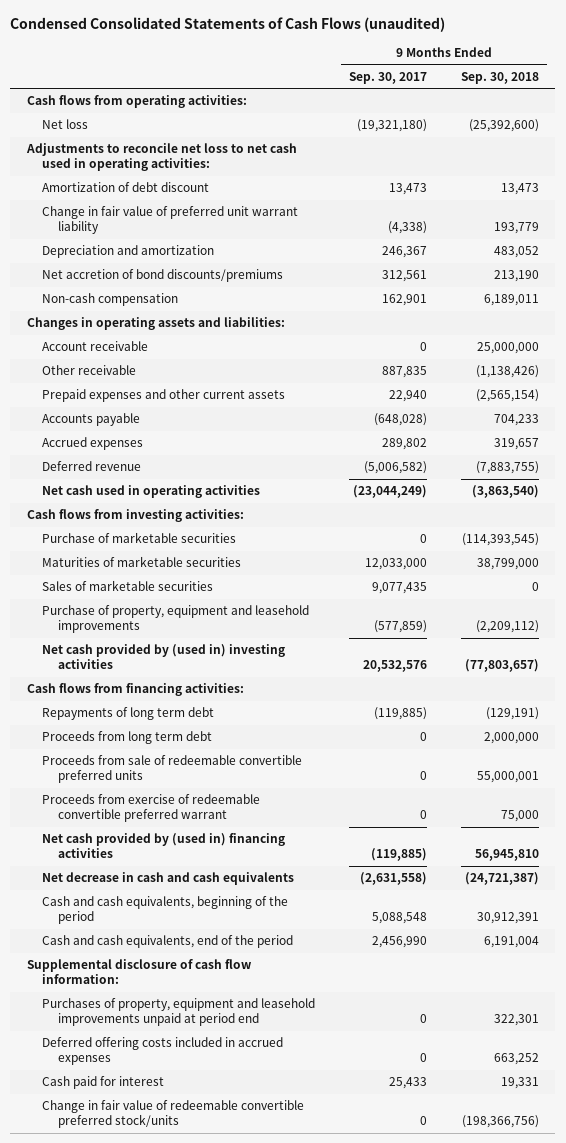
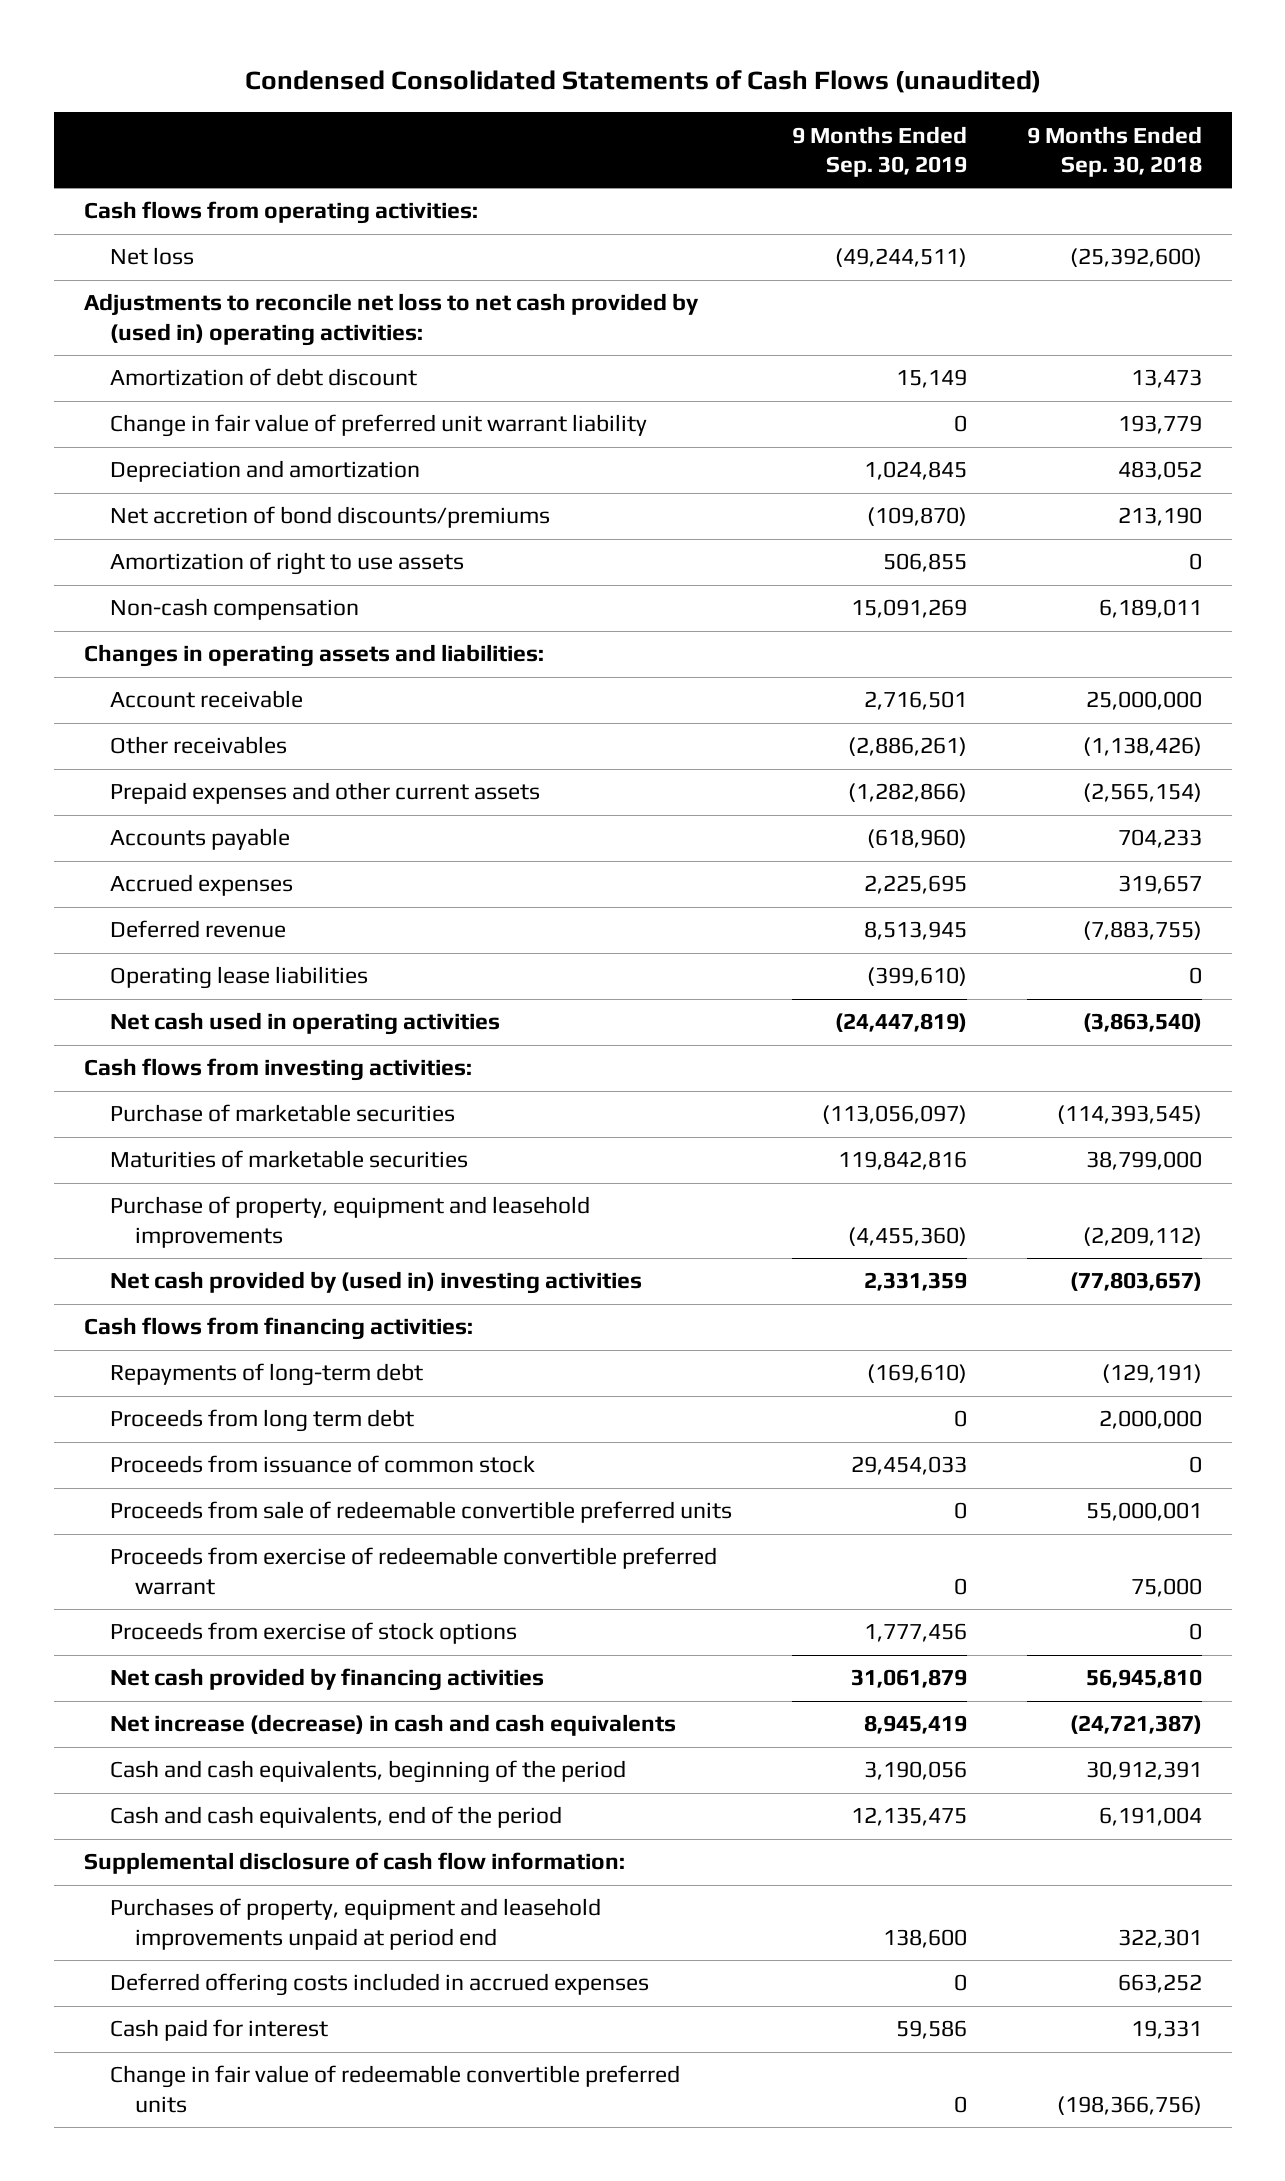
- | 9 Months Ended Sep. 30, 2017 | 9 Months Ended Sep. 30, 2018
+ | 9 Months Ended Sep. 30, 2019 | 9 Months Ended Sep. 30, 2018
- Adjustments to reconcile net loss to net cash used in operating activities:
+ Adjustments to reconcile net loss to net cash provided by (used in) operating activities:
+ Amortization of right to use assets | 506,855 | 0
- Other receivable | 887,835 | (1,138,426)
+ Other receivables | (2,886,261) | (1,138,426)
+ Operating lease liabilities | (399,610) | 0
- Sales of marketable securities | 9,077,435 | 0
- Repayments of long term debt | (119,885) | (129,191)
+ Repayments of long-term debt | (169,610) | (129,191)
+ Proceeds from issuance of common stock | 29,454,033 | 0
- Net cash provided by (used in) financing activities | (119,885) | 56,945,810
- Net decrease in cash and cash equivalents | (2,631,558) | (24,721,387)
+ Proceeds from exercise of stock options | 1,777,456 | 0
+ Net cash provided by financing activities | 31,061,879 | 56,945,810
+ Net increase (decrease) in cash and cash equivalents | 8,945,419 | (24,721,387)
- Change in fair value of redeemable convertible preferred stock/units | 0 | (198,366,756)
+ Change in fair value of redeemable convertible preferred units | 0 | (198,366,756)

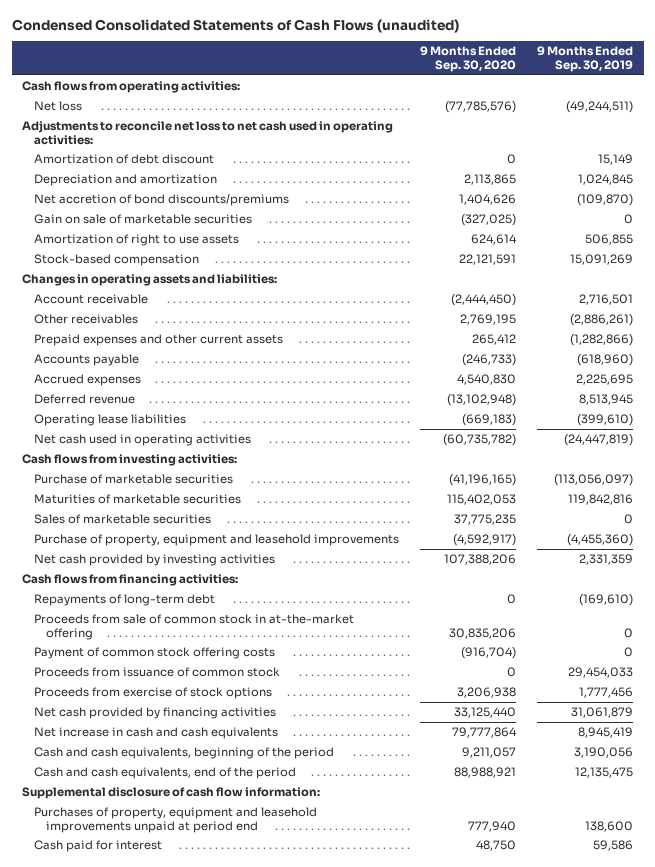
- | 9 Months Ended Sep. 30, 2019 | 9 Months Ended Sep. 30, 2018
+ | 9 Months Ended Sep. 30, 2020 | 9 Months Ended Sep. 30, 2019
- Adjustments to reconcile net loss to net cash provided by (used in) operating activities:
+ Adjustments to reconcile net loss to net cash used in operating activities:
- Change in fair value of preferred unit warrant liability | 0 | 193,779
+ Gain on sale of marketable securities | (327,025) | 0
- Non-cash compensation | 15,091,269 | 6,189,011
+ Stock-based compensation | 22,121,591 | 15,091,269
+ Sales of marketable securities | 37,775,235 | 0
- Net cash provided by (used in) investing activities | 2,331,359 | (77,803,657)
+ Net cash provided by investing activities | 107,388,206 | 2,331,359
- Proceeds from long term debt | 0 | 2,000,000
+ Proceeds from sale of common stock in at-the-market offering | 30,835,206 | 0
+ Payment of common stock offering costs | (916,704) | 0
- Proceeds from sale of redeemable convertible preferred units | 0 | 55,000,001
- Proceeds from exercise of redeemable convertible preferred warrant | 0 | 75,000
- Net increase (decrease) in cash and cash equivalents | 8,945,419 | (24,721,387)
+ Net increase in cash and cash equivalents | 79,777,864 | 8,945,419
- Deferred offering costs included in accrued expenses | 0 | 663,252
- Change in fair value of redeemable convertible preferred units | 0 | (198,366,756)

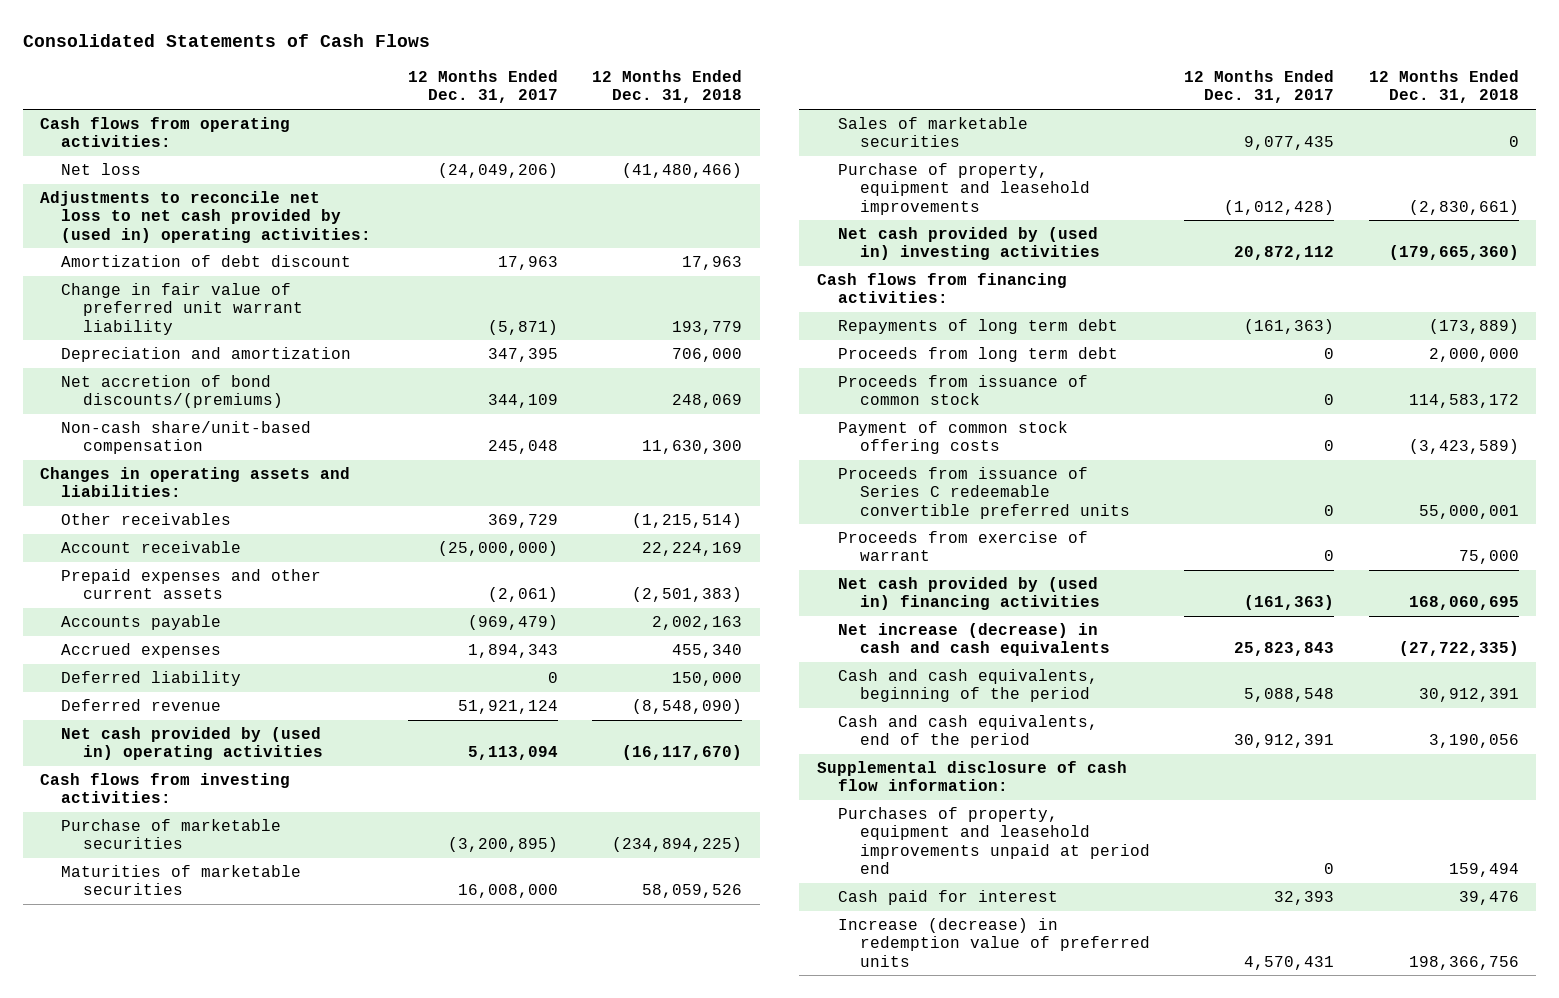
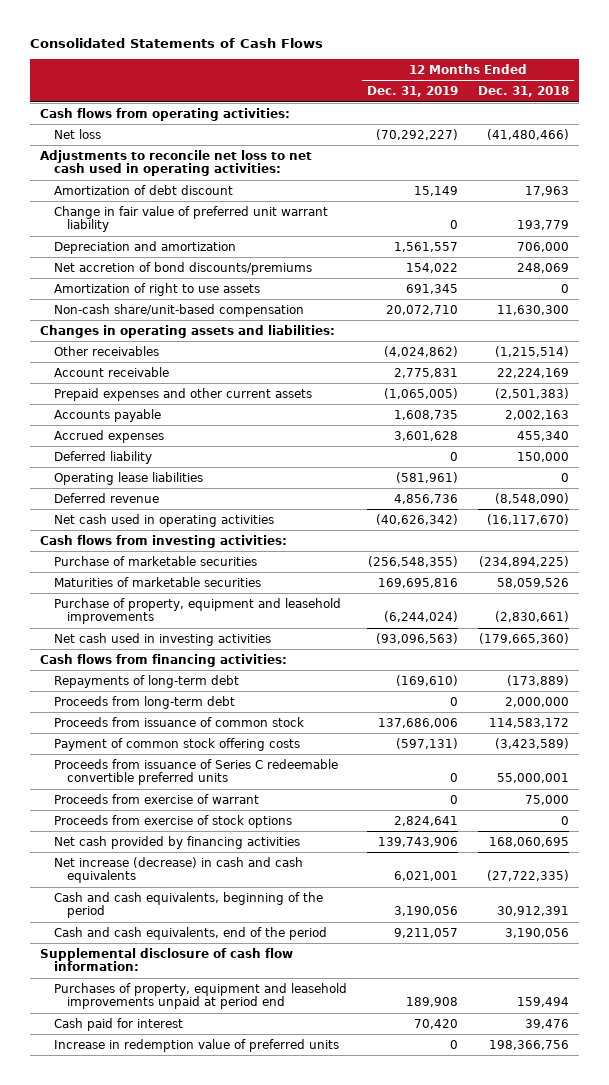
- | 12 Months Ended Dec. 31, 2017 | 12 Months Ended Dec. 31, 2018
+ | 12 Months Ended Dec. 31, 2019 | 12 Months Ended Dec. 31, 2018
- Adjustments to reconcile net loss to net cash provided by (used in) operating activities:
+ Adjustments to reconcile net loss to net cash used in operating activities:
- Net accretion of bond discounts/(premiums) | 344,109 | 248,069
+ Net accretion of bond discounts/premiums | 154,022 | 248,069
+ Amortization of right to use assets | 691,345 | 0
+ Operating lease liabilities | (581,961) | 0
- Net cash provided by (used in) operating activities | 5,113,094 | (16,117,670)
+ Net cash used in operating activities | (40,626,342) | (16,117,670)
- Sales of marketable securities | 9,077,435 | 0
- Net cash provided by (used in) investing activities | 20,872,112 | (179,665,360)
+ Net cash used in investing activities | (93,096,563) | (179,665,360)
- Repayments of long term debt | (161,363) | (173,889)
- Proceeds from long term debt | 0 | 2,000,000
+ Repayments of long-term debt | (169,610) | (173,889)
+ Proceeds from long-term debt | 0 | 2,000,000
- Net cash provided by (used in) financing activities | (161,363) | 168,060,695
+ Proceeds from exercise of stock options | 2,824,641 | 0
+ Net cash provided by financing activities | 139,743,906 | 168,060,695
- Increase (decrease) in redemption value of preferred units | 4,570,431 | 198,366,756
+ Increase in redemption value of preferred units | 0 | 198,366,756

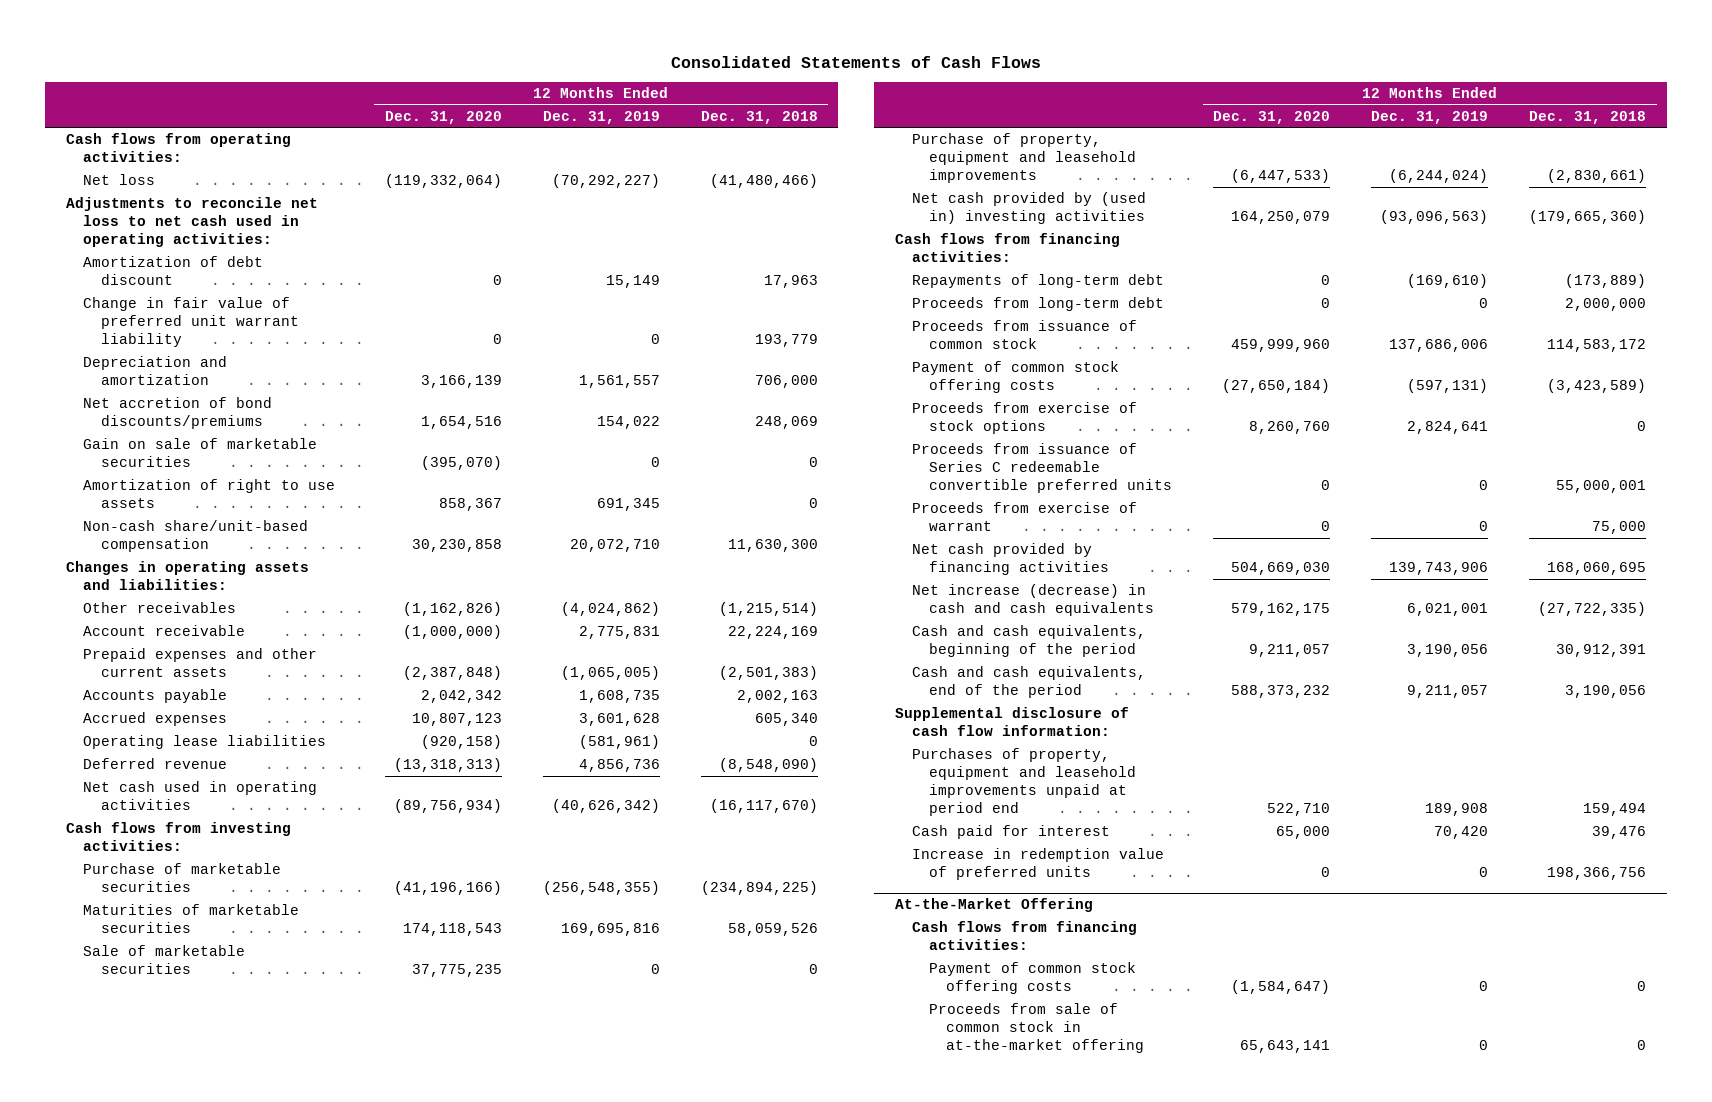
- | 12 Months Ended Dec. 31, 2019 | 12 Months Ended Dec. 31, 2018
+ | 12 Months Ended Dec. 31, 2020 | 12 Months Ended Dec. 31, 2019 | 12 Months Ended Dec. 31, 2018
+ Gain on sale of marketable securities | (395,070) | 0 | 0
- Accrued expenses | 3,601,628 | 455,340
- Deferred liability | 0 | 150,000
+ Accrued expenses | 10,807,123 | 3,601,628 | 605,340
+ Sale of marketable securities | 37,775,235 | 0 | 0
- Net cash used in investing activities | (93,096,563) | (179,665,360)
+ Net cash provided by (used in) investing activities | 164,250,079 | (93,096,563) | (179,665,360)
moved up: Proceeds from exercise of stock options | 8,260,760 | 2,824,641 | 0
+ At-the-Market Offering
+ Cash flows from financing activities:
+ Payment of common stock offering costs | (1,584,647) | 0 | 0
+ Proceeds from sale of common stock in at-the-market offering | 65,643,141 | 0 | 0

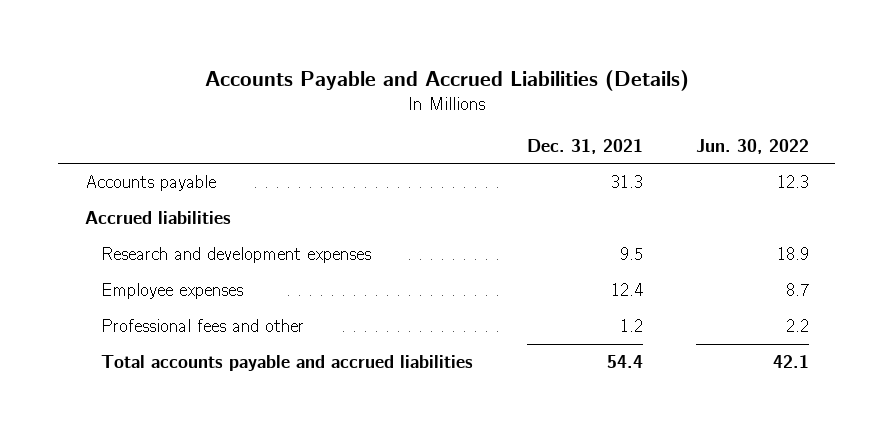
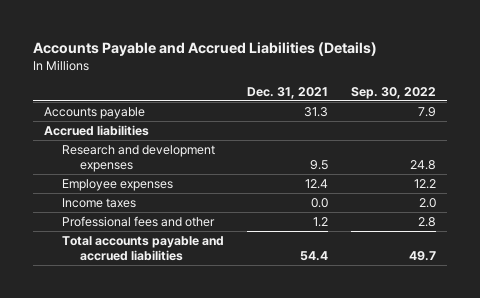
- | Dec. 31, 2021 | Jun. 30, 2022
+ | Dec. 31, 2021 | Sep. 30, 2022
+ Income taxes | 0.0 | 2.0

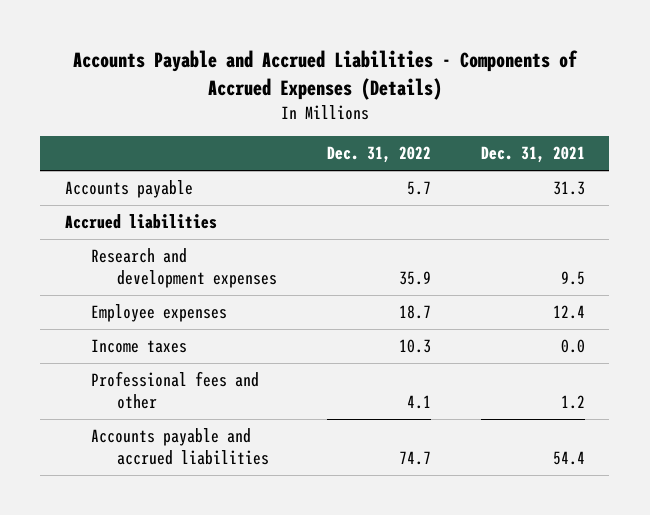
- Accounts Payable and Accrued Liabilities (Details)
+ Accounts Payable and Accrued Liabilities - Components of Accrued Expenses (Details)
- | Dec. 31, 2021 | Sep. 30, 2022
+ | Dec. 31, 2022 | Dec. 31, 2021
- Total accounts payable and accrued liabilities | 54.4 | 49.7
+ Accounts payable and accrued liabilities | 74.7 | 54.4

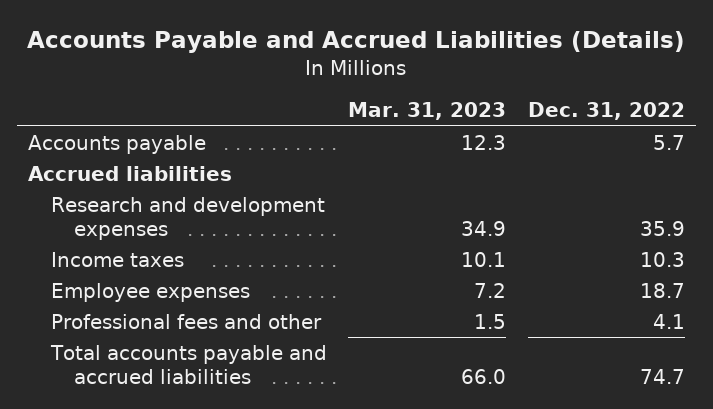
- Accounts Payable and Accrued Liabilities - Components of Accrued Expenses (Details)
+ Accounts Payable and Accrued Liabilities (Details)
- | Dec. 31, 2022 | Dec. 31, 2021
+ | Mar. 31, 2023 | Dec. 31, 2022
moved down: Employee expenses | 7.2 | 18.7
- Accounts payable and accrued liabilities | 74.7 | 54.4
+ Total accounts payable and accrued liabilities | 66.0 | 74.7

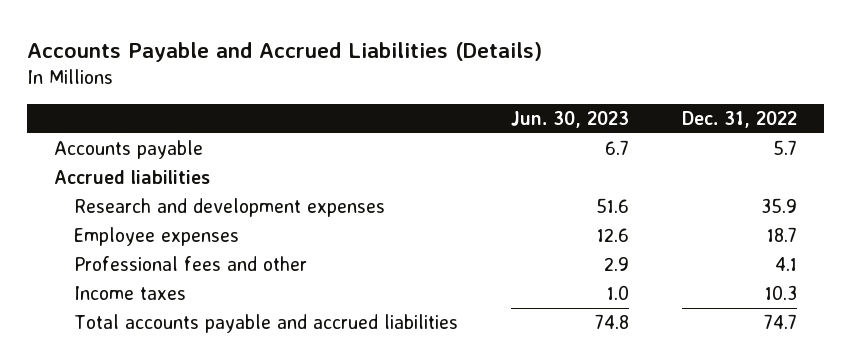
- | Mar. 31, 2023 | Dec. 31, 2022
+ | Jun. 30, 2023 | Dec. 31, 2022
moved down: Income taxes | 1.0 | 10.3

